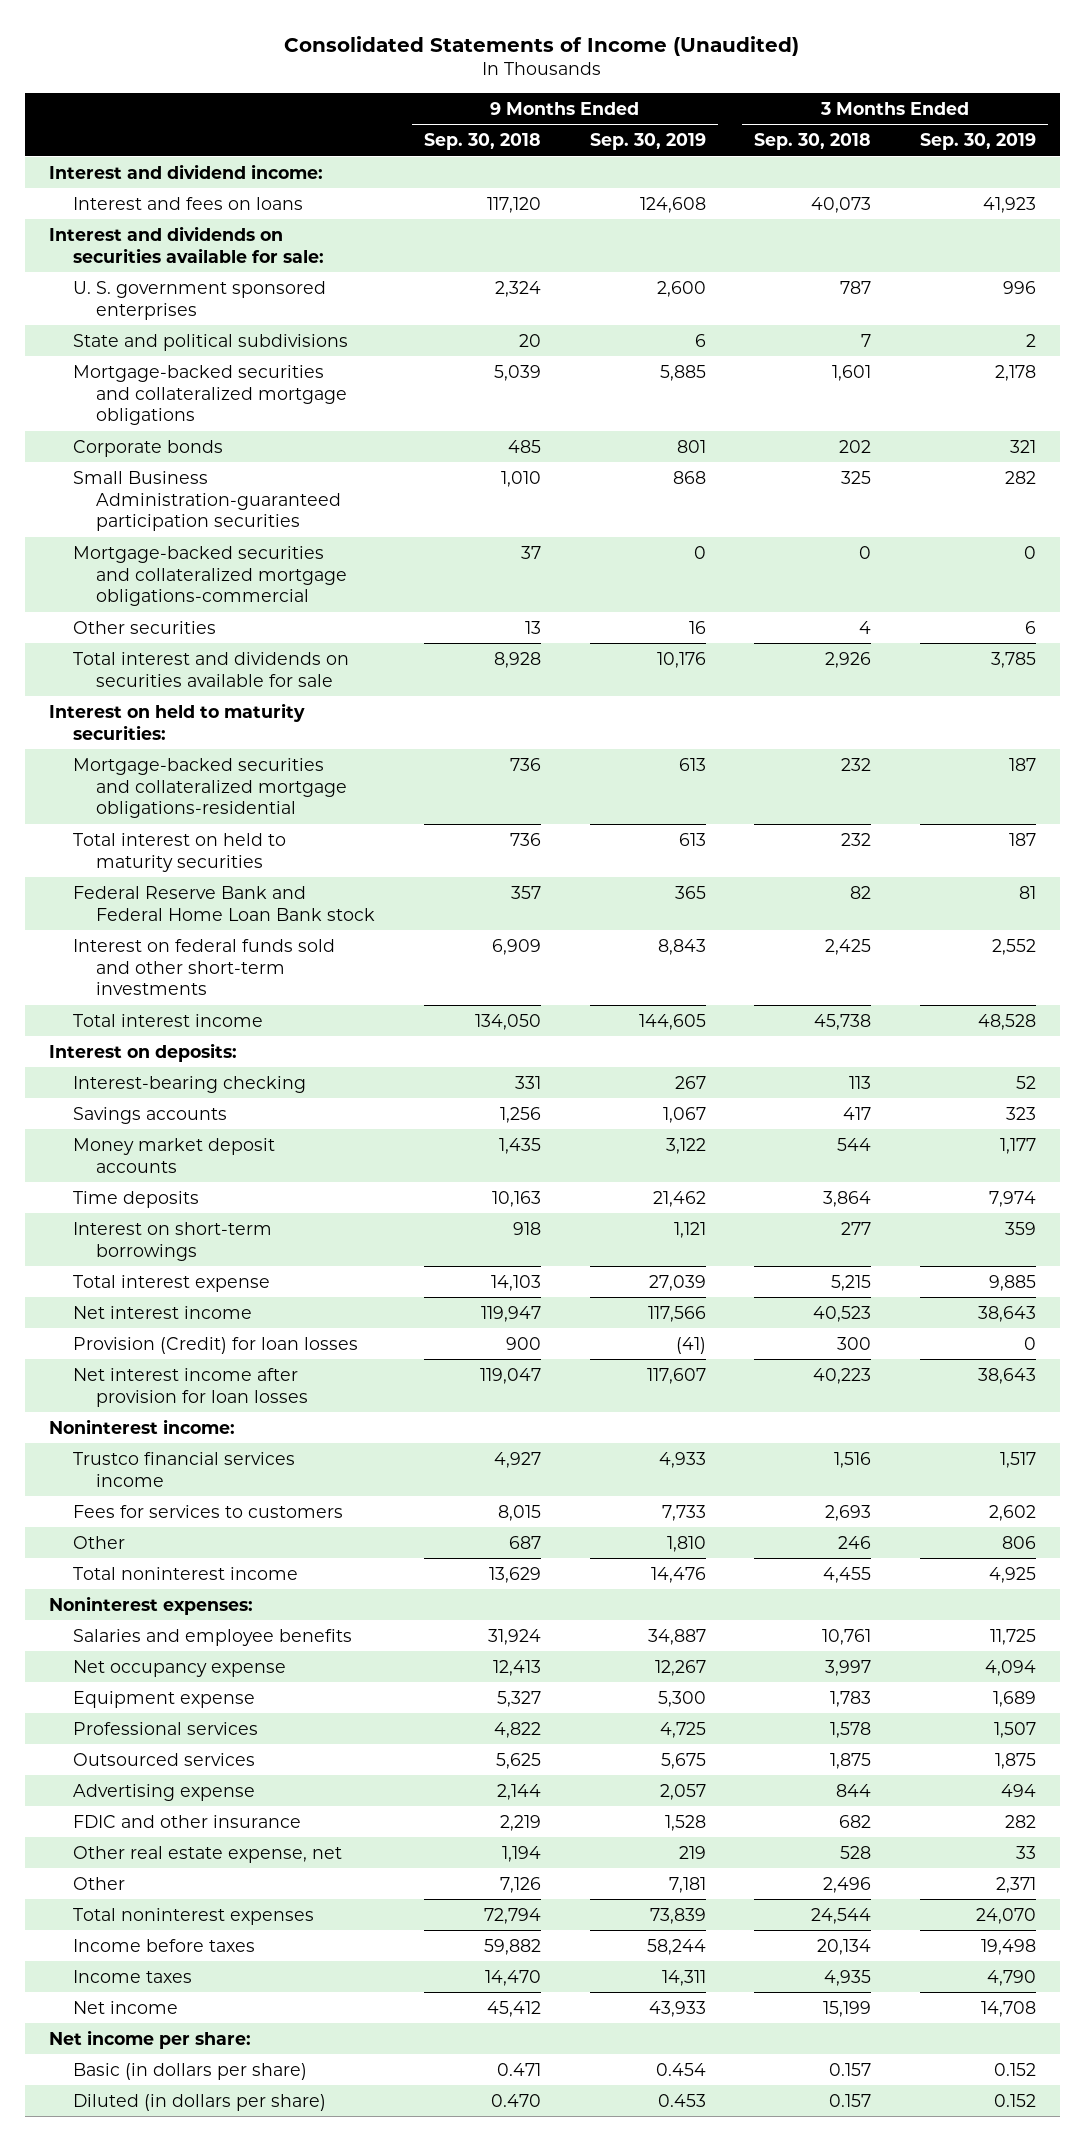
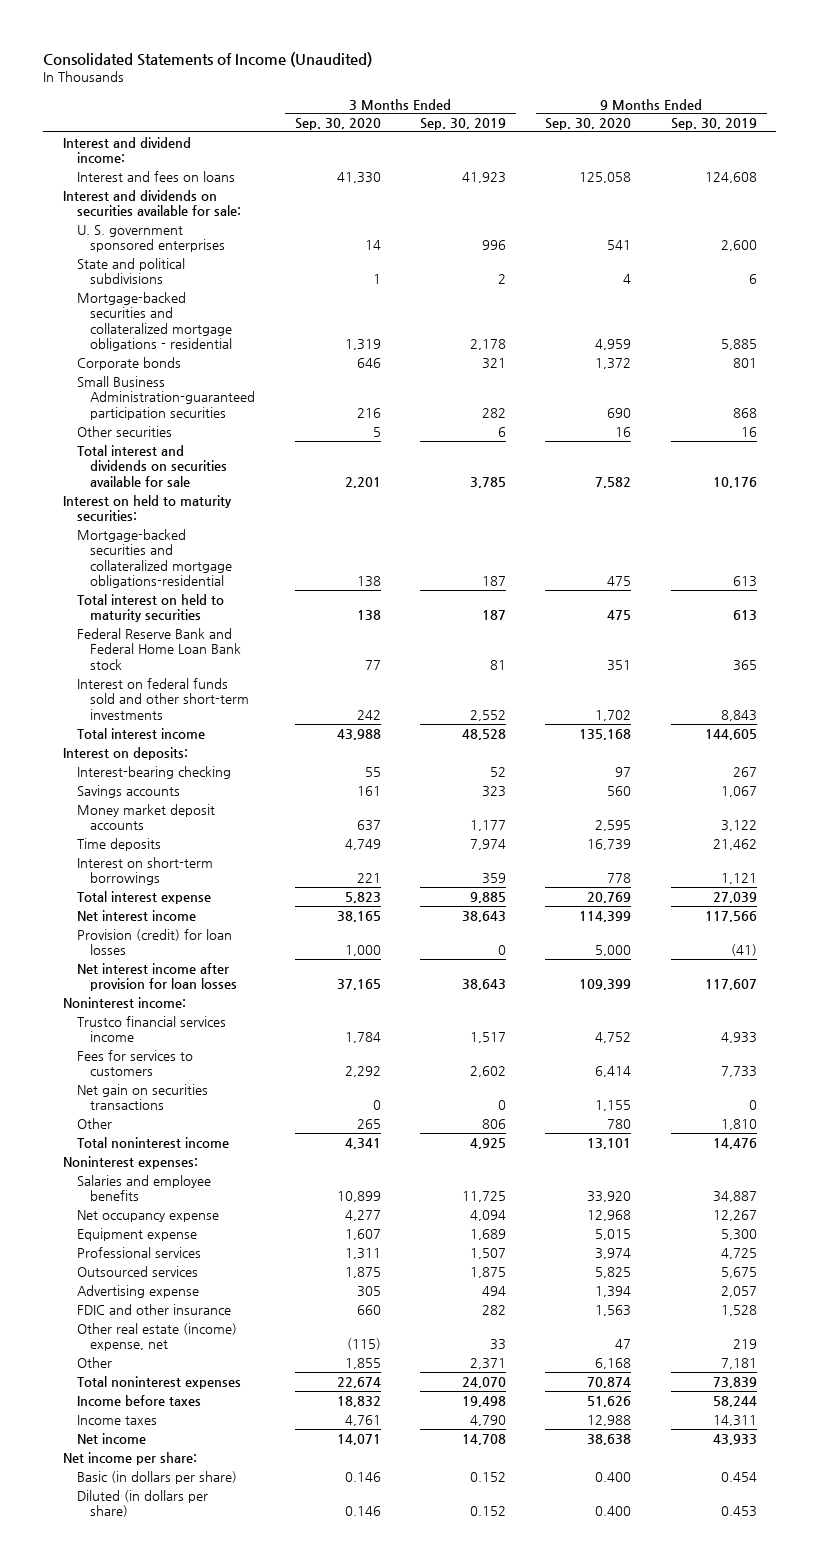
- | 9 Months Ended Sep. 30, 2018 | 9 Months Ended Sep. 30, 2019 | 3 Months Ended Sep. 30, 2018 | 3 Months Ended Sep. 30, 2019
+ | 3 Months Ended Sep. 30, 2020 | 3 Months Ended Sep. 30, 2019 | 9 Months Ended Sep. 30, 2020 | 9 Months Ended Sep. 30, 2019
- Mortgage-backed securities and collateralized mortgage obligations | 5,039 | 5,885 | 1,601 | 2,178
+ Mortgage-backed securities and collateralized mortgage obligations - residential | 1,319 | 2,178 | 4,959 | 5,885
- Mortgage-backed securities and collateralized mortgage obligations-commercial | 37 | 0 | 0 | 0
- Provision (Credit) for loan losses | 900 | (41) | 300 | 0
+ Provision (credit) for loan losses | 1,000 | 0 | 5,000 | (41)
+ Net gain on securities transactions | 0 | 0 | 1,155 | 0
- Other real estate expense, net | 1,194 | 219 | 528 | 33
+ Other real estate (income) expense, net | (115) | 33 | 47 | 219

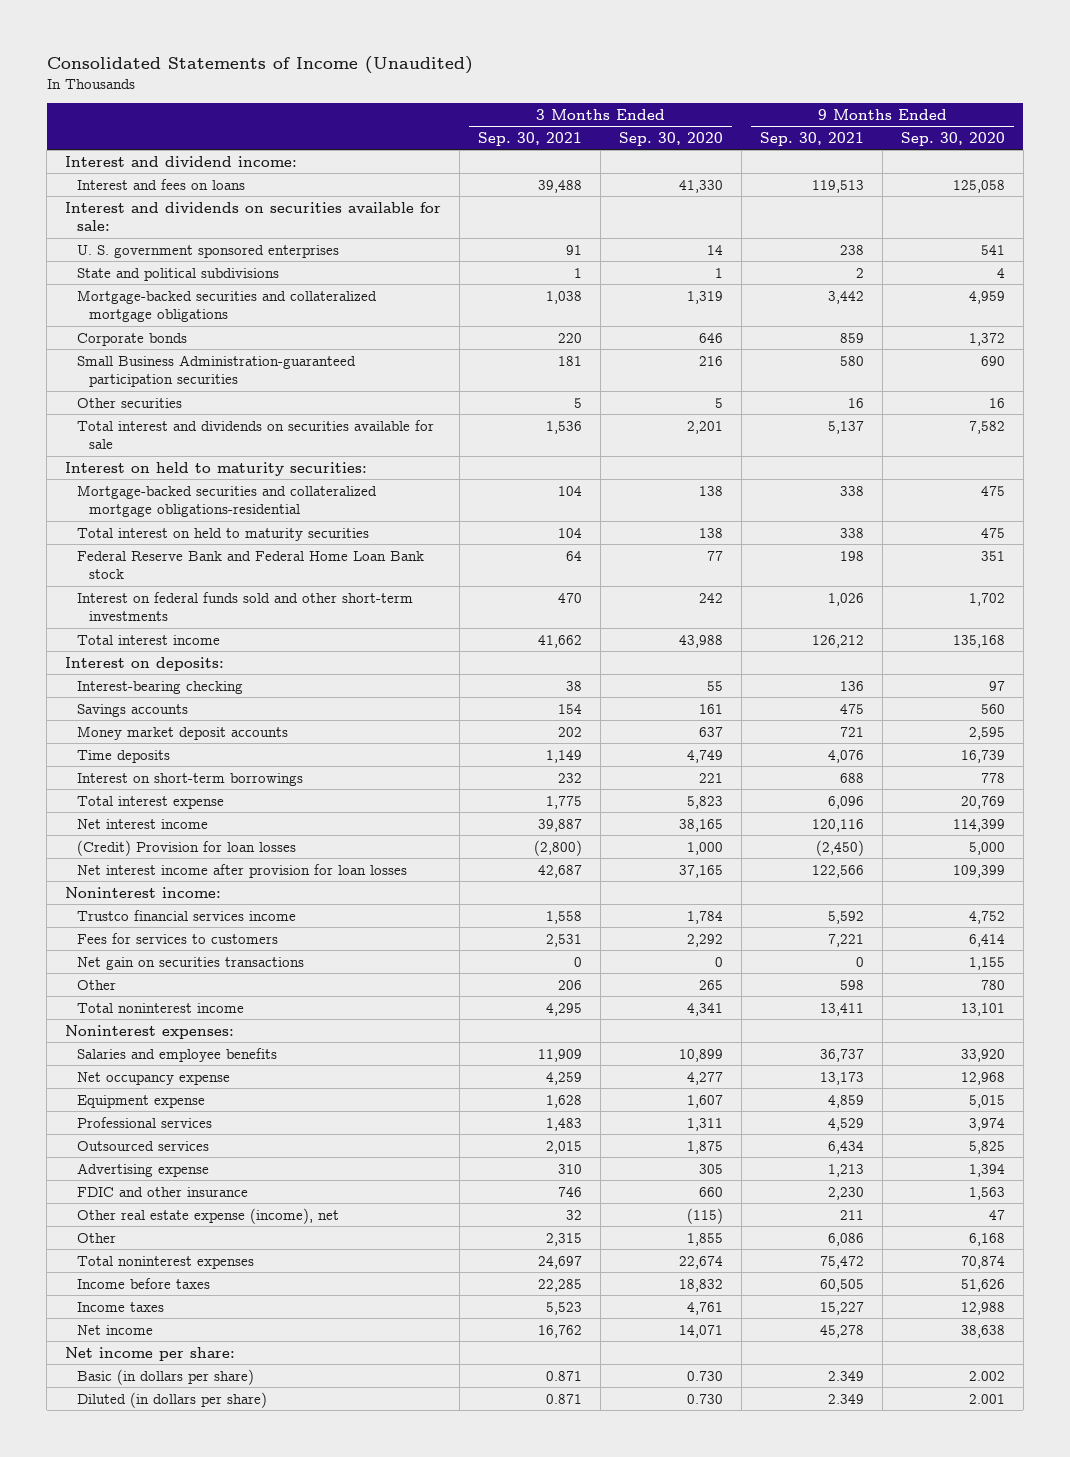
- | 3 Months Ended Sep. 30, 2020 | 3 Months Ended Sep. 30, 2019 | 9 Months Ended Sep. 30, 2020 | 9 Months Ended Sep. 30, 2019
+ | 3 Months Ended Sep. 30, 2021 | 3 Months Ended Sep. 30, 2020 | 9 Months Ended Sep. 30, 2021 | 9 Months Ended Sep. 30, 2020
- Mortgage-backed securities and collateralized mortgage obligations - residential | 1,319 | 2,178 | 4,959 | 5,885
+ Mortgage-backed securities and collateralized mortgage obligations | 1,038 | 1,319 | 3,442 | 4,959
- Provision (credit) for loan losses | 1,000 | 0 | 5,000 | (41)
+ (Credit) Provision for loan losses | (2,800) | 1,000 | (2,450) | 5,000
- Other real estate (income) expense, net | (115) | 33 | 47 | 219
+ Other real estate expense (income), net | 32 | (115) | 211 | 47
- Basic (in dollars per share) | 0.146 | 0.152 | 0.400 | 0.454
- Diluted (in dollars per share) | 0.146 | 0.152 | 0.400 | 0.453
+ Basic (in dollars per share) | 0.871 | 0.730 | 2.349 | 2.002
+ Diluted (in dollars per share) | 0.871 | 0.730 | 2.349 | 2.001

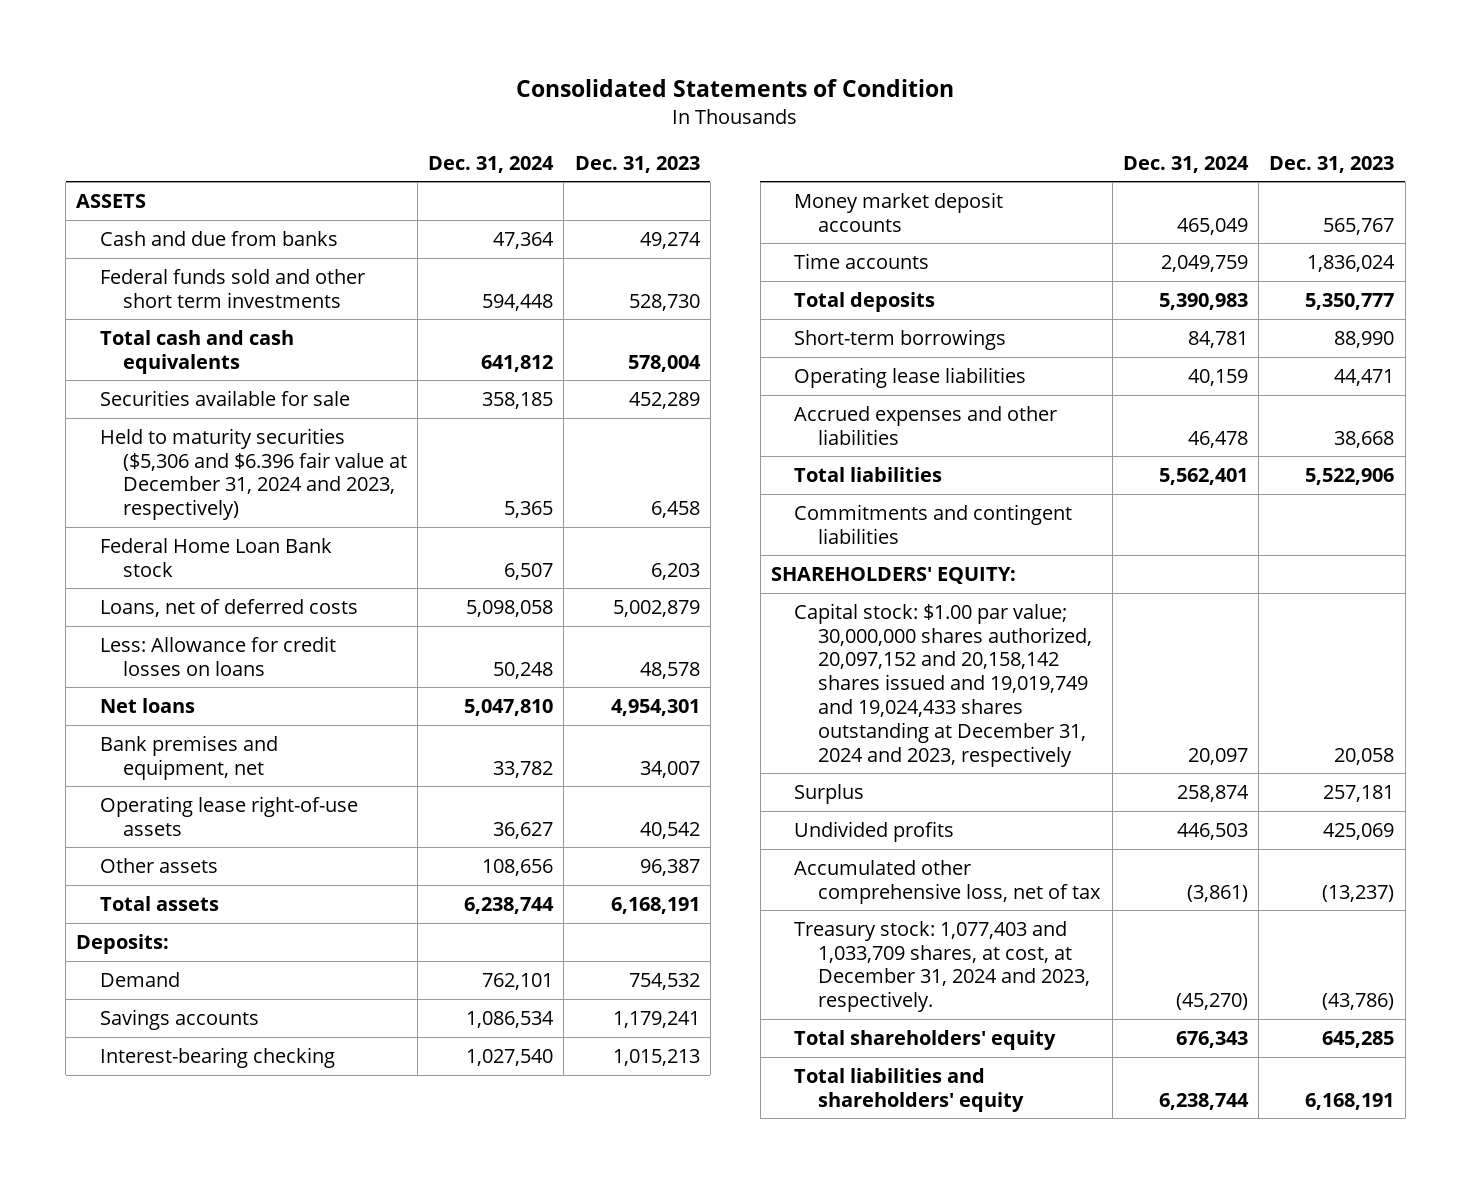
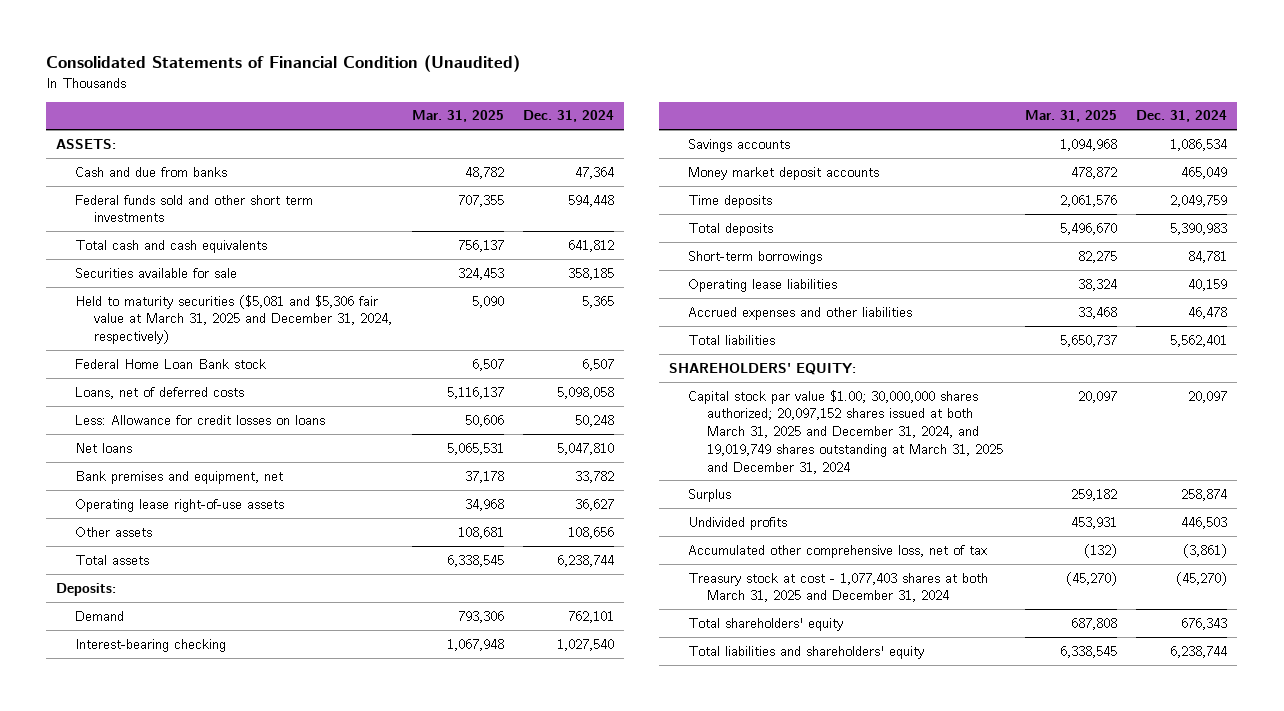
- Consolidated Statements of Condition
+ Consolidated Statements of Financial Condition (Unaudited)
- | Dec. 31, 2024 | Dec. 31, 2023
+ | Mar. 31, 2025 | Dec. 31, 2024
- ASSETS
+ ASSETS:
- Held to maturity securities ($5,306 and $6.396 fair value at December 31, 2024 and 2023, respectively) | 5,365 | 6,458
+ Held to maturity securities ($5,081 and $5,306 fair value at March 31, 2025 and December 31, 2024, respectively) | 5,090 | 5,365
moved down: Savings accounts | 1,094,968 | 1,086,534
- Time accounts | 2,049,759 | 1,836,024
+ Time deposits | 2,061,576 | 2,049,759
- Commitments and contingent liabilities
- Capital stock: $1.00 par value; 30,000,000 shares authorized, 20,097,152 and 20,158,142 shares issued and 19,019,749 and 19,024,433 shares outstanding at December 31, 2024 and 2023, respectively | 20,097 | 20,058
+ Capital stock par value $1.00; 30,000,000 shares authorized; 20,097,152 shares issued at both March 31, 2025 and December 31, 2024, and 19,019,749 shares outstanding at March 31, 2025 and December 31, 2024 | 20,097 | 20,097
- Treasury stock: 1,077,403 and 1,033,709 shares, at cost, at December 31, 2024 and 2023, respectively. | (45,270) | (43,786)
+ Treasury stock at cost - 1,077,403 shares at both March 31, 2025 and December 31, 2024 | (45,270) | (45,270)

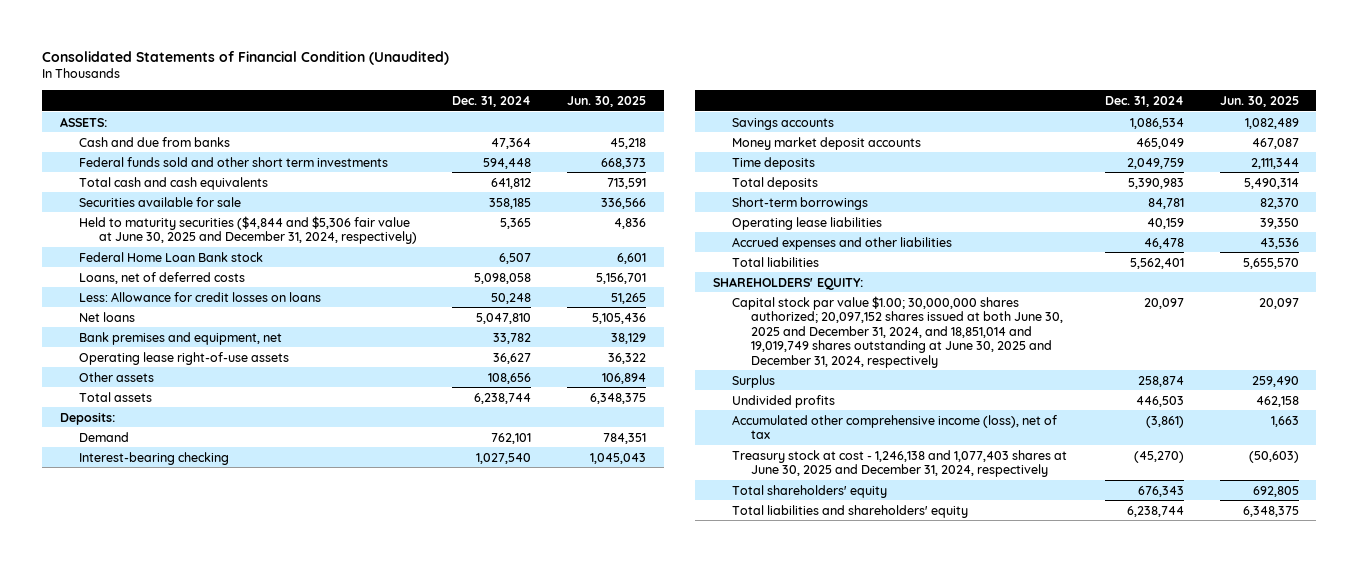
- | Mar. 31, 2025 | Dec. 31, 2024
+ | Dec. 31, 2024 | Jun. 30, 2025
- Held to maturity securities ($5,081 and $5,306 fair value at March 31, 2025 and December 31, 2024, respectively) | 5,090 | 5,365
+ Held to maturity securities ($4,844 and $5,306 fair value at June 30, 2025 and December 31, 2024, respectively) | 5,365 | 4,836
- Capital stock par value $1.00; 30,000,000 shares authorized; 20,097,152 shares issued at both March 31, 2025 and December 31, 2024, and 19,019,749 shares outstanding at March 31, 2025 and December 31, 2024 | 20,097 | 20,097
+ Capital stock par value $1.00; 30,000,000 shares authorized; 20,097,152 shares issued at both June 30, 2025 and December 31, 2024, and 18,851,014 and 19,019,749 shares outstanding at June 30, 2025 and December 31, 2024, respectively | 20,097 | 20,097
- Accumulated other comprehensive loss, net of tax | (132) | (3,861)
- Treasury stock at cost - 1,077,403 shares at both March 31, 2025 and December 31, 2024 | (45,270) | (45,270)
+ Accumulated other comprehensive income (loss), net of tax | (3,861) | 1,663
+ Treasury stock at cost - 1,246,138 and 1,077,403 shares at June 30, 2025 and December 31, 2024, respectively | (45,270) | (50,603)

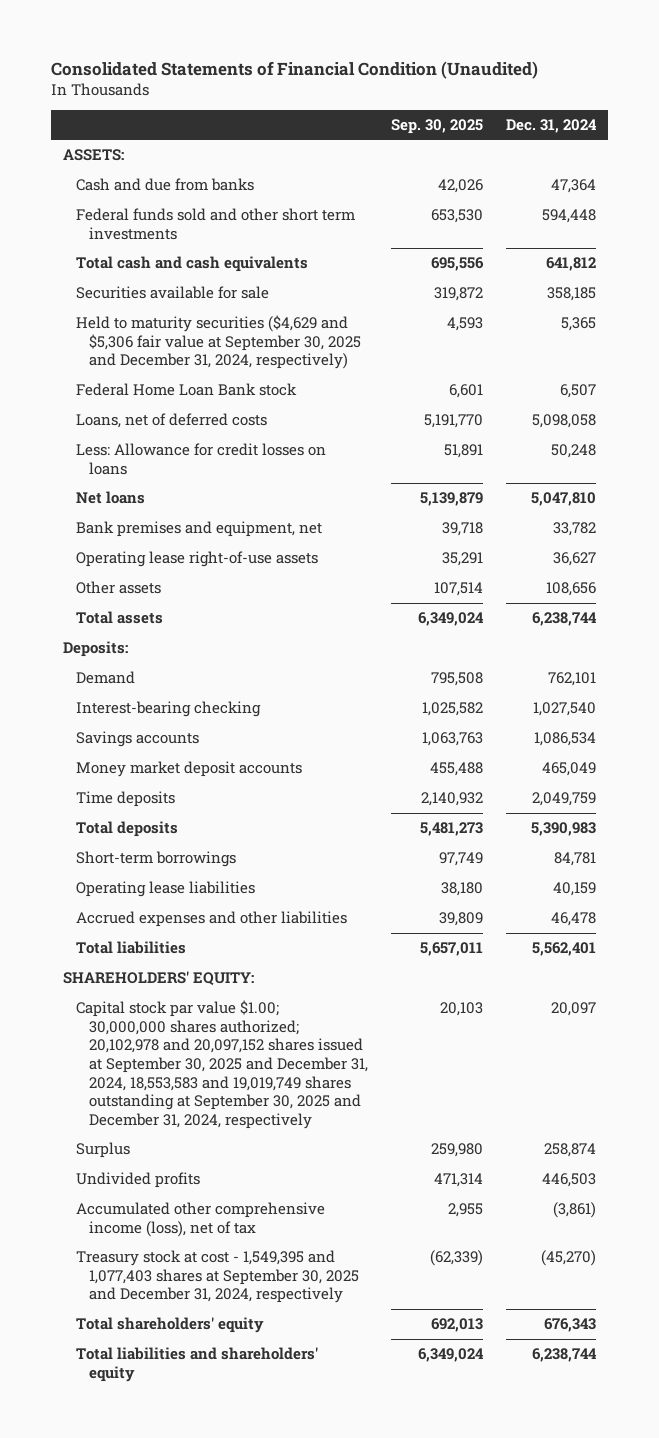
- | Dec. 31, 2024 | Jun. 30, 2025
+ | Sep. 30, 2025 | Dec. 31, 2024
- Held to maturity securities ($4,844 and $5,306 fair value at June 30, 2025 and December 31, 2024, respectively) | 5,365 | 4,836
+ Held to maturity securities ($4,629 and $5,306 fair value at September 30, 2025 and December 31, 2024, respectively) | 4,593 | 5,365
- Capital stock par value $1.00; 30,000,000 shares authorized; 20,097,152 shares issued at both June 30, 2025 and December 31, 2024, and 18,851,014 and 19,019,749 shares outstanding at June 30, 2025 and December 31, 2024, respectively | 20,097 | 20,097
+ Capital stock par value $1.00; 30,000,000 shares authorized; 20,102,978 and 20,097,152 shares issued at September 30, 2025 and December 31, 2024, 18,553,583 and 19,019,749 shares outstanding at September 30, 2025 and December 31, 2024, respectively | 20,103 | 20,097
- Treasury stock at cost - 1,246,138 and 1,077,403 shares at June 30, 2025 and December 31, 2024, respectively | (45,270) | (50,603)
+ Treasury stock at cost - 1,549,395 and 1,077,403 shares at September 30, 2025 and December 31, 2024, respectively | (62,339) | (45,270)

